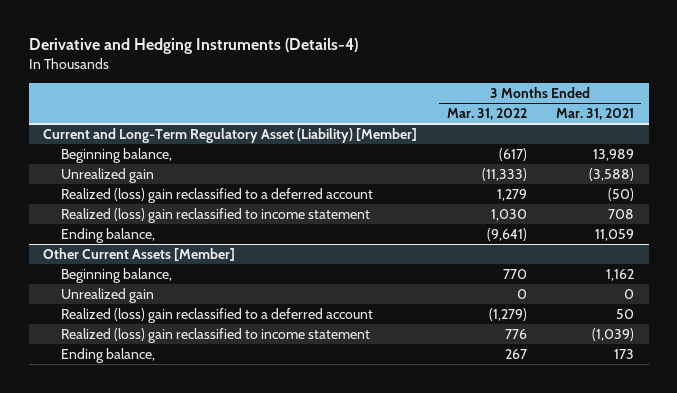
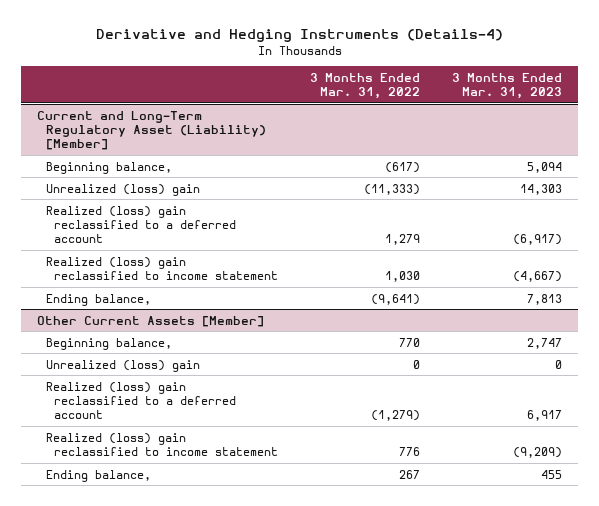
- | 3 Months Ended Mar. 31, 2022 | 3 Months Ended Mar. 31, 2021
+ | 3 Months Ended Mar. 31, 2022 | 3 Months Ended Mar. 31, 2023
@ Current and Long-Term Regulatory Asset (Liability) [Member]
- Unrealized gain | (11,333) | (3,588)
+ Unrealized (loss) gain | (11,333) | 14,303
@ Other Current Assets [Member]
- Unrealized gain | 0 | 0
+ Unrealized (loss) gain | 0 | 0

